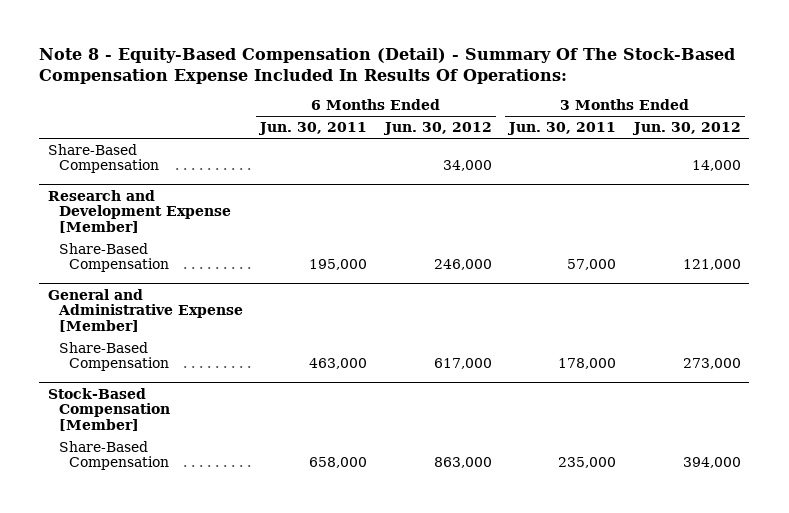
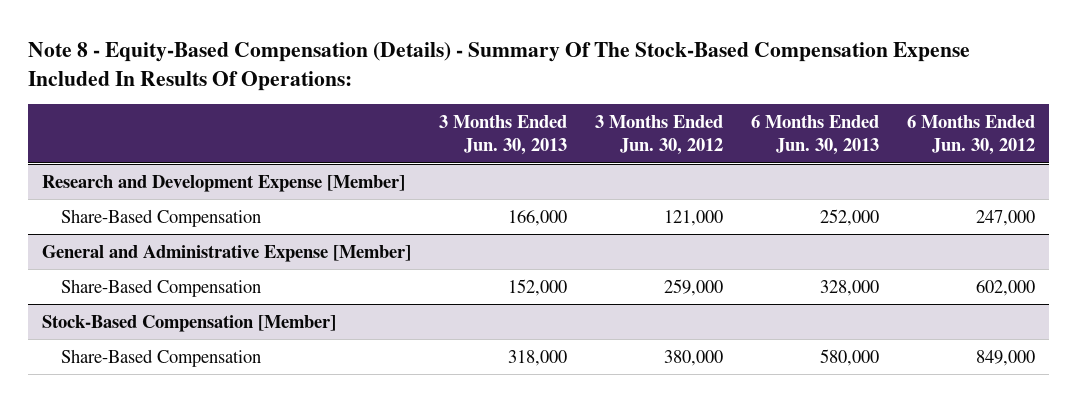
- Note 8 - Equity-Based Compensation (Detail) - Summary Of The Stock-Based Compensation Expense Included In Results Of Operations:
+ Note 8 - Equity-Based Compensation (Details) - Summary Of The Stock-Based Compensation Expense Included In Results Of Operations:
- | 6 Months Ended Jun. 30, 2011 | 6 Months Ended Jun. 30, 2012 | 3 Months Ended Jun. 30, 2011 | 3 Months Ended Jun. 30, 2012
+ | 3 Months Ended Jun. 30, 2013 | 3 Months Ended Jun. 30, 2012 | 6 Months Ended Jun. 30, 2013 | 6 Months Ended Jun. 30, 2012
- Share-Based Compensation | | 34,000 | | 14,000
@ Research and Development Expense [Member]
- Share-Based Compensation | 195,000 | 246,000 | 57,000 | 121,000
+ Share-Based Compensation | 166,000 | 121,000 | 252,000 | 247,000
@ General and Administrative Expense [Member]
- Share-Based Compensation | 463,000 | 617,000 | 178,000 | 273,000
+ Share-Based Compensation | 152,000 | 259,000 | 328,000 | 602,000
@ Stock-Based Compensation [Member]
- Share-Based Compensation | 658,000 | 863,000 | 235,000 | 394,000
+ Share-Based Compensation | 318,000 | 380,000 | 580,000 | 849,000

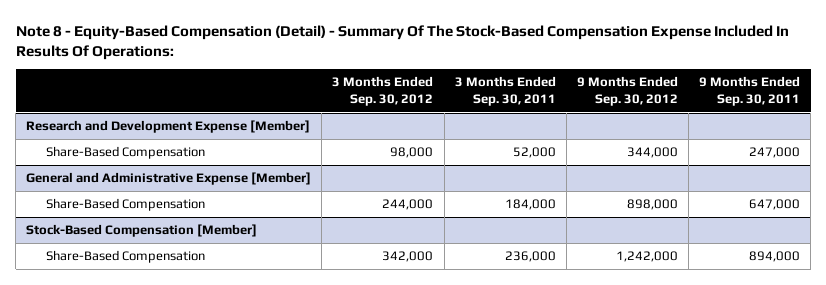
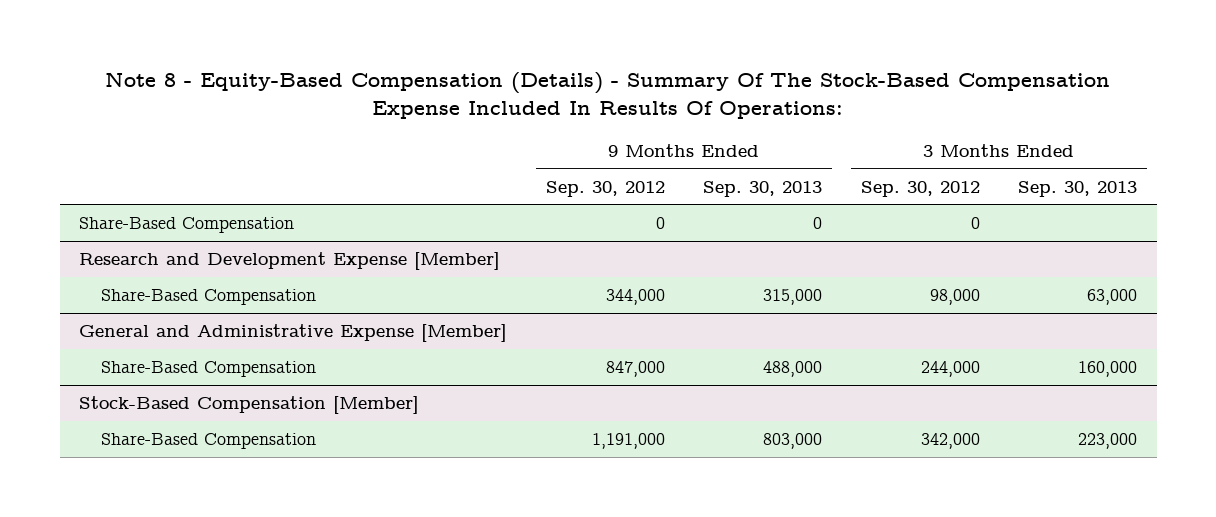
- Note 8 - Equity-Based Compensation (Detail) - Summary Of The Stock-Based Compensation Expense Included In Results Of Operations:
+ Note 8 - Equity-Based Compensation (Details) - Summary Of The Stock-Based Compensation Expense Included In Results Of Operations:
- | 3 Months Ended Sep. 30, 2012 | 3 Months Ended Sep. 30, 2011 | 9 Months Ended Sep. 30, 2012 | 9 Months Ended Sep. 30, 2011
+ | 9 Months Ended Sep. 30, 2012 | 9 Months Ended Sep. 30, 2013 | 3 Months Ended Sep. 30, 2012 | 3 Months Ended Sep. 30, 2013
+ Share-Based Compensation | 0 | 0 | 0 |
@ General and Administrative Expense [Member]
- Share-Based Compensation | 244,000 | 184,000 | 898,000 | 647,000
+ Share-Based Compensation | 847,000 | 488,000 | 244,000 | 160,000
@ Stock-Based Compensation [Member]
- Share-Based Compensation | 342,000 | 236,000 | 1,242,000 | 894,000
+ Share-Based Compensation | 1,191,000 | 803,000 | 342,000 | 223,000

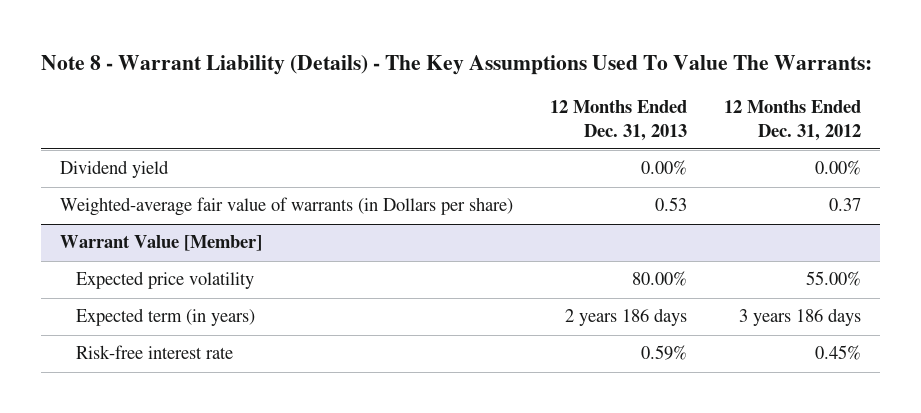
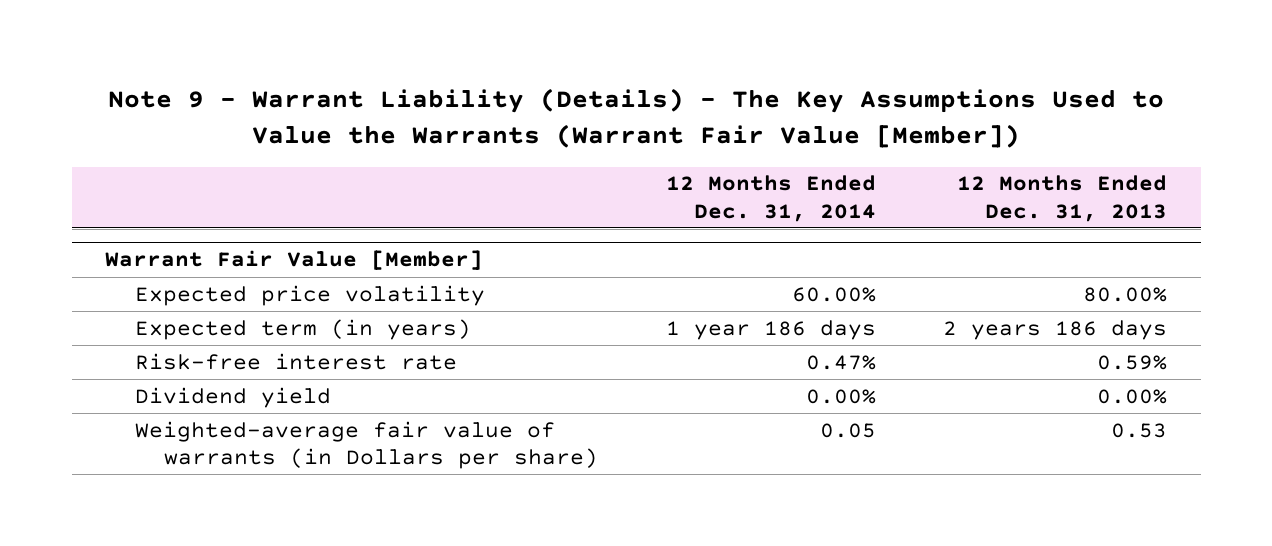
- Note 8 - Warrant Liability (Details) - The Key Assumptions Used To Value The Warrants:
+ Note 9 - Warrant Liability (Details) - The Key Assumptions Used to Value the Warrants (Warrant Fair Value [Member])
- | 12 Months Ended Dec. 31, 2013 | 12 Months Ended Dec. 31, 2012
+ | 12 Months Ended Dec. 31, 2014 | 12 Months Ended Dec. 31, 2013
- Dividend yield | 0.00% | 0.00%
- Weighted-average fair value of warrants (in Dollars per share) | 0.53 | 0.37
- Warrant Value [Member]
+ Warrant Fair Value [Member]
+ Dividend yield | 0.00% | 0.00%
+ Weighted-average fair value of warrants (in Dollars per share) | 0.05 | 0.53

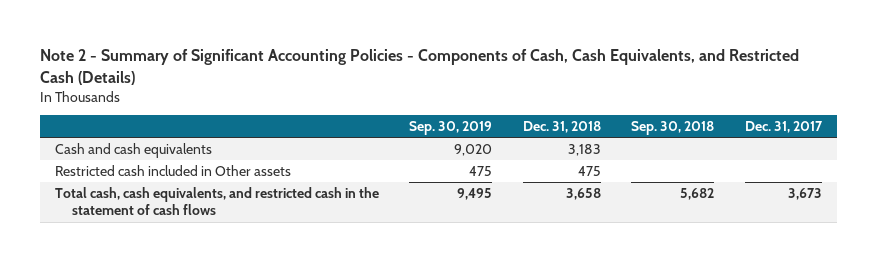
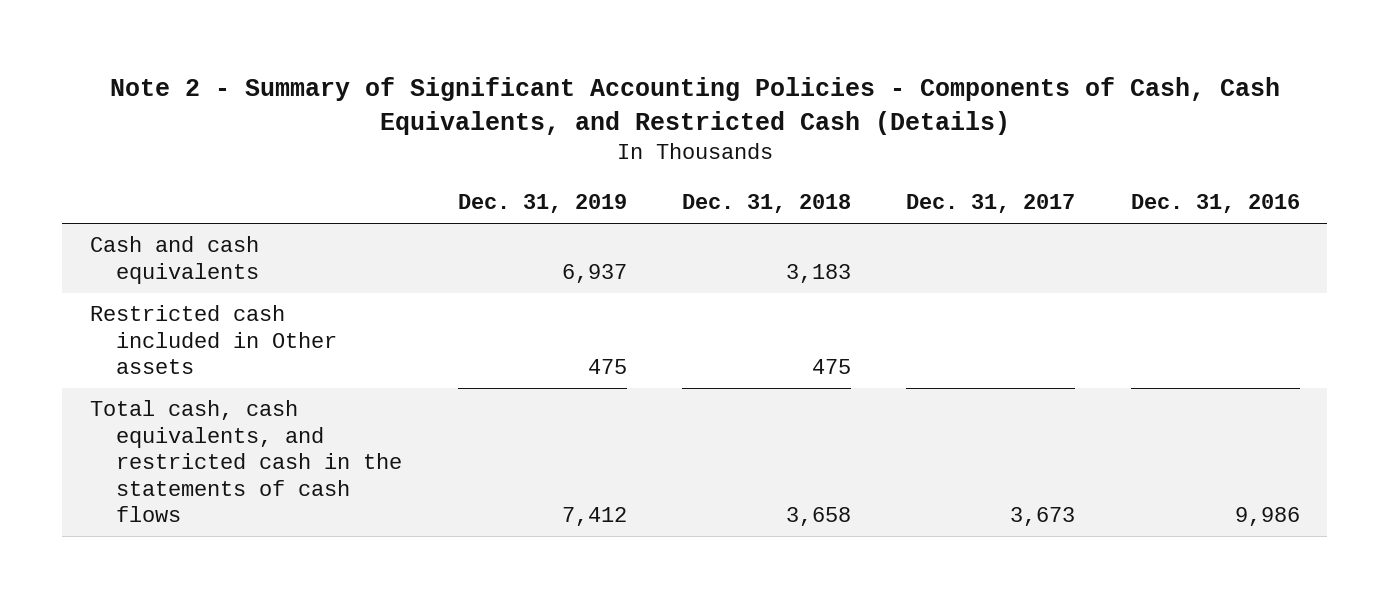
- | Sep. 30, 2019 | Dec. 31, 2018 | Sep. 30, 2018 | Dec. 31, 2017
+ | Dec. 31, 2019 | Dec. 31, 2018 | Dec. 31, 2017 | Dec. 31, 2016
- Total cash, cash equivalents, and restricted cash in the statement of cash flows | 9,495 | 3,658 | 5,682 | 3,673
+ Total cash, cash equivalents, and restricted cash in the statements of cash flows | 7,412 | 3,658 | 3,673 | 9,986

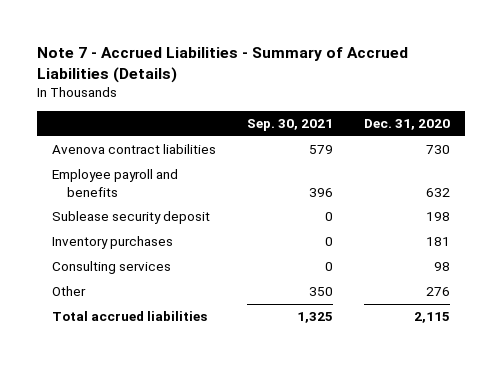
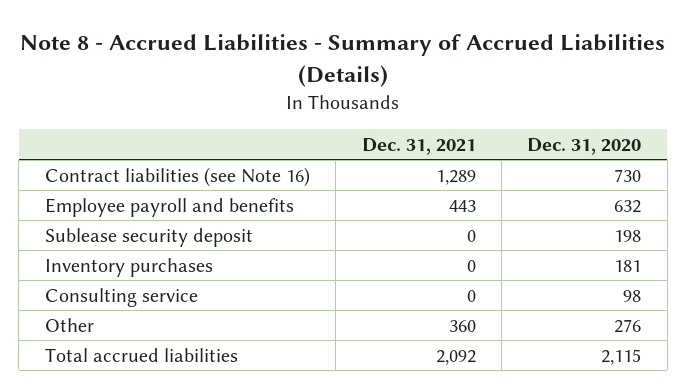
- Note 7 - Accrued Liabilities - Summary of Accrued Liabilities (Details)
+ Note 8 - Accrued Liabilities - Summary of Accrued Liabilities (Details)
- | Sep. 30, 2021 | Dec. 31, 2020
+ | Dec. 31, 2021 | Dec. 31, 2020
- Avenova contract liabilities | 579 | 730
+ Contract liabilities (see Note 16) | 1,289 | 730
- Consulting services | 0 | 98
+ Consulting service | 0 | 98

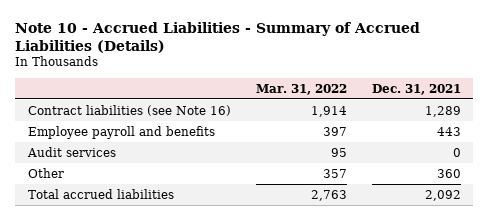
- Note 8 - Accrued Liabilities - Summary of Accrued Liabilities (Details)
+ Note 10 - Accrued Liabilities - Summary of Accrued Liabilities (Details)
- | Dec. 31, 2021 | Dec. 31, 2020
+ | Mar. 31, 2022 | Dec. 31, 2021
- Sublease security deposit | 0 | 198
- Inventory purchases | 0 | 181
- Consulting service | 0 | 98
+ Audit services | 95 | 0

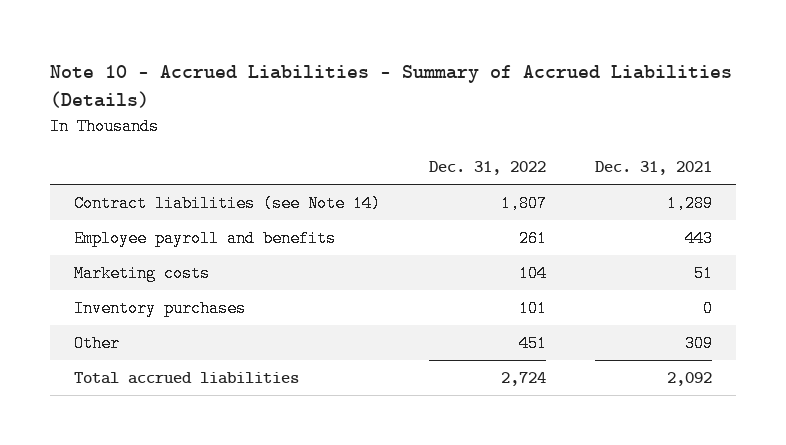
- | Mar. 31, 2022 | Dec. 31, 2021
+ | Dec. 31, 2022 | Dec. 31, 2021
- Contract liabilities (see Note 16) | 1,914 | 1,289
+ Contract liabilities (see Note 14) | 1,807 | 1,289
- Audit services | 95 | 0
- Other | 357 | 360
+ Marketing costs | 104 | 51
+ Inventory purchases | 101 | 0
+ Other | 451 | 309

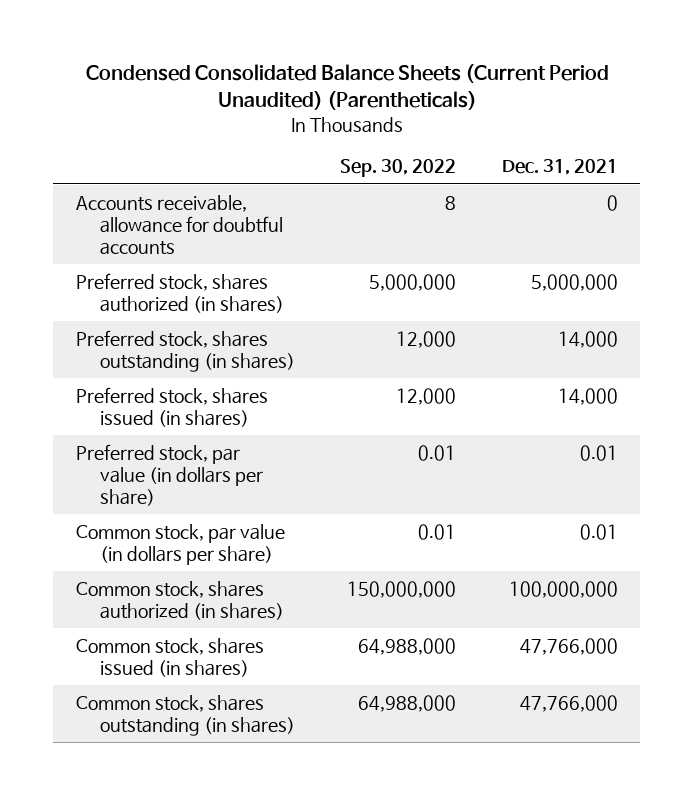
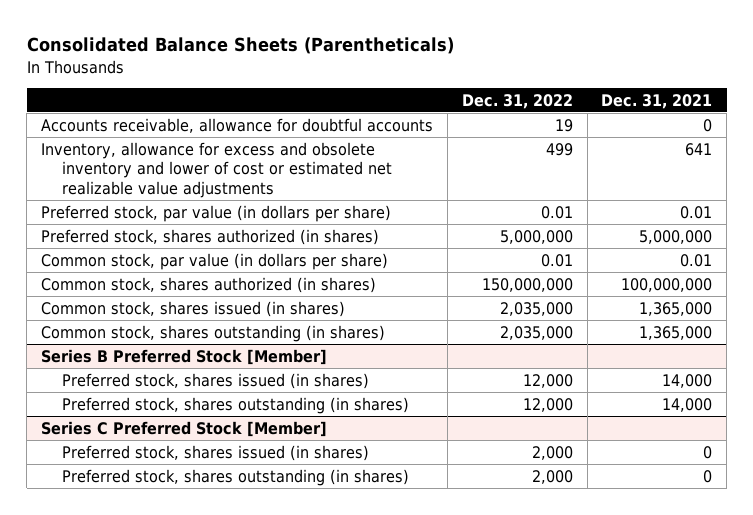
- Condensed Consolidated Balance Sheets (Current Period Unaudited) (Parentheticals)
+ Consolidated Balance Sheets (Parentheticals)
- | Sep. 30, 2022 | Dec. 31, 2021
+ | Dec. 31, 2022 | Dec. 31, 2021
- Preferred stock, shares outstanding (in shares) | 12,000 | 14,000
- Preferred stock, shares issued (in shares) | 12,000 | 14,000
+ Inventory, allowance for excess and obsolete inventory and lower of cost or estimated net realizable value adjustments | 499 | 641
moved down: Preferred stock, shares authorized (in shares) | 5,000,000 | 5,000,000
- Common stock, shares issued (in shares) | 64,988,000 | 47,766,000
- Common stock, shares outstanding (in shares) | 64,988,000 | 47,766,000
+ Common stock, shares issued (in shares) | 2,035,000 | 1,365,000
+ Common stock, shares outstanding (in shares) | 2,035,000 | 1,365,000
+ Series B Preferred Stock [Member]
+ Preferred stock, shares issued (in shares) | 12,000 | 14,000
+ Preferred stock, shares outstanding (in shares) | 12,000 | 14,000
+ Series C Preferred Stock [Member]
+ Preferred stock, shares issued (in shares) | 2,000 | 0
+ Preferred stock, shares outstanding (in shares) | 2,000 | 0

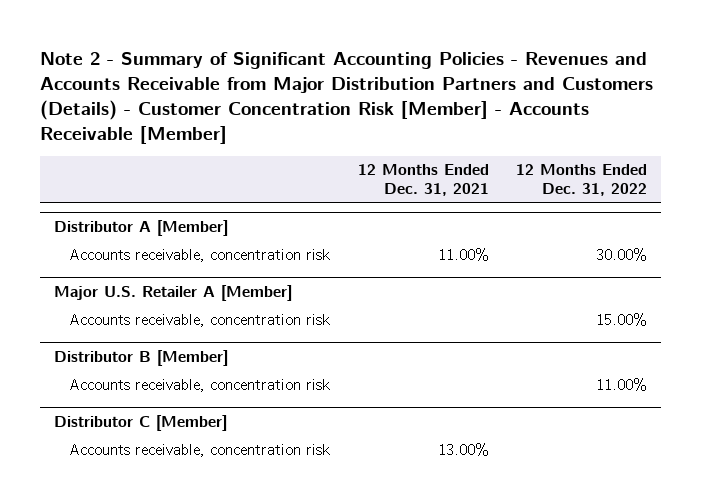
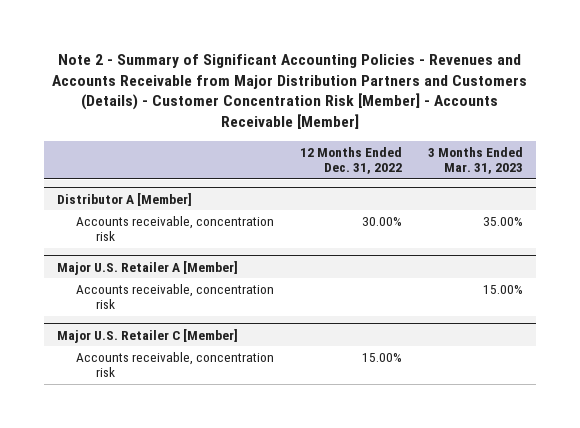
- | 12 Months Ended Dec. 31, 2021 | 12 Months Ended Dec. 31, 2022
+ | 12 Months Ended Dec. 31, 2022 | 3 Months Ended Mar. 31, 2023
@ Major U.S. Retailer A [Member]
- Accounts receivable, concentration risk | | 15.00%
- Distributor B [Member]
- Accounts receivable, concentration risk | | 11.00%
- Distributor C [Member]
+ Major U.S. Retailer C [Member]
+ Accounts receivable, concentration risk | 15.00% |

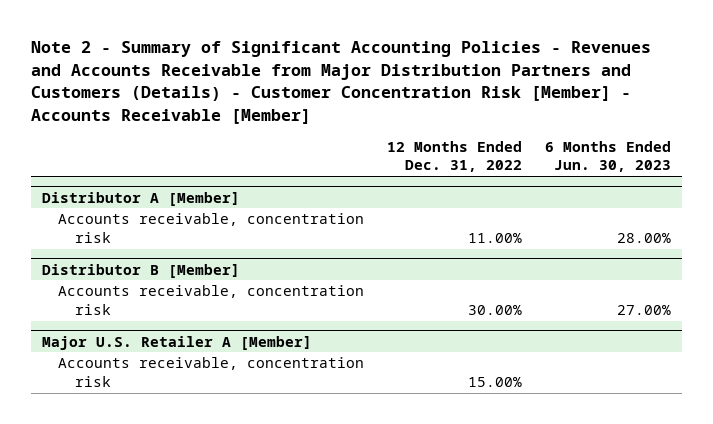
- | 12 Months Ended Dec. 31, 2022 | 3 Months Ended Mar. 31, 2023
+ | 12 Months Ended Dec. 31, 2022 | 6 Months Ended Jun. 30, 2023
@ Distributor A [Member]
+ Accounts receivable, concentration risk | 11.00% | 28.00%
+ Distributor B [Member]
@ Major U.S. Retailer A [Member]
- Accounts receivable, concentration risk | | 15.00%
- Major U.S. Retailer C [Member]

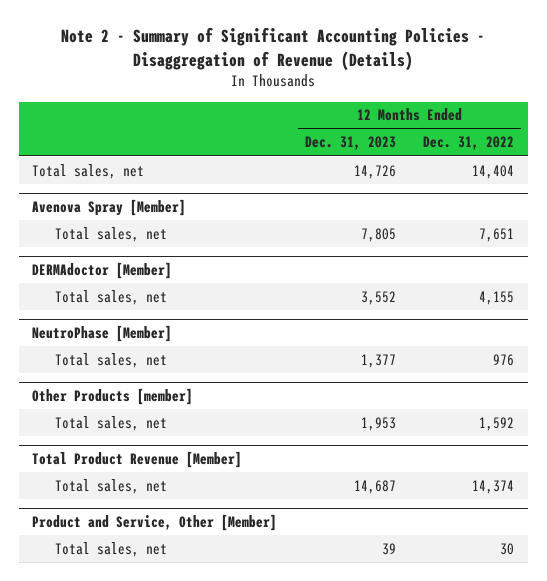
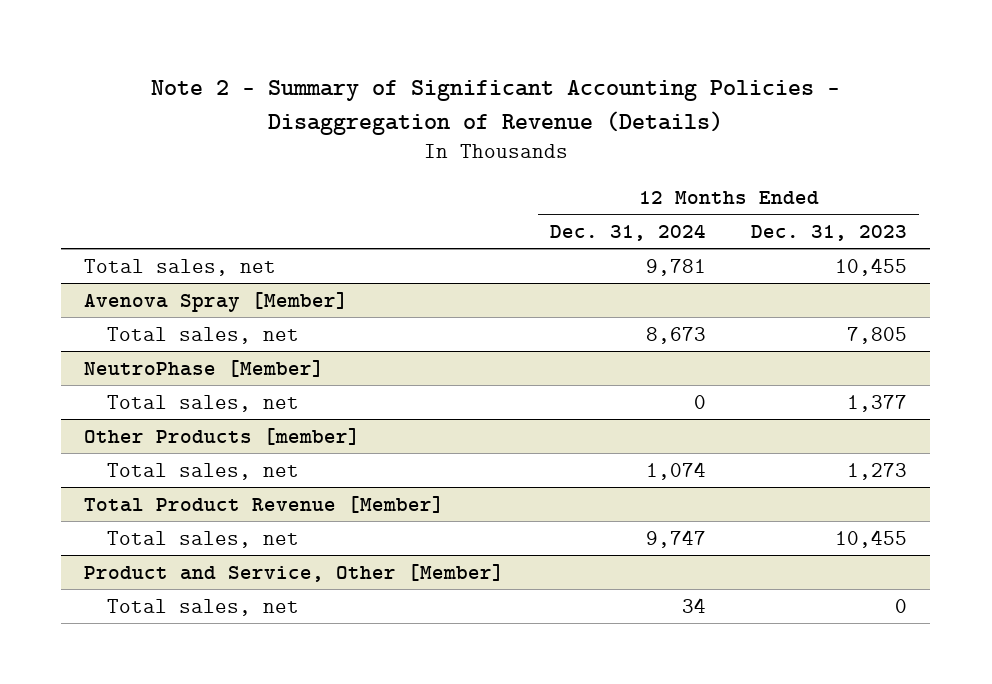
- | 12 Months Ended Dec. 31, 2023 | 12 Months Ended Dec. 31, 2022
+ | 12 Months Ended Dec. 31, 2024 | 12 Months Ended Dec. 31, 2023
- Total sales, net | 14,726 | 14,404
+ Total sales, net | 9,781 | 10,455
- DERMAdoctor [Member]
- Total sales, net | 3,552 | 4,155
@ Other Products [member]
- Total sales, net | 1,953 | 1,592
+ Total sales, net | 1,074 | 1,273
@ Total Product Revenue [Member]
- Total sales, net | 14,687 | 14,374
+ Total sales, net | 9,747 | 10,455
@ Product and Service, Other [Member]
- Total sales, net | 39 | 30
+ Total sales, net | 34 | 0

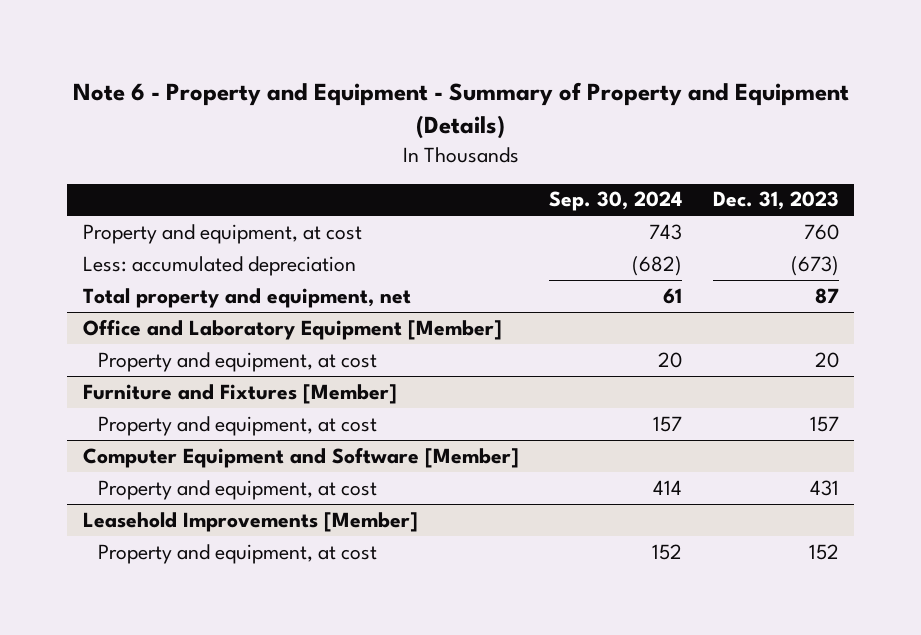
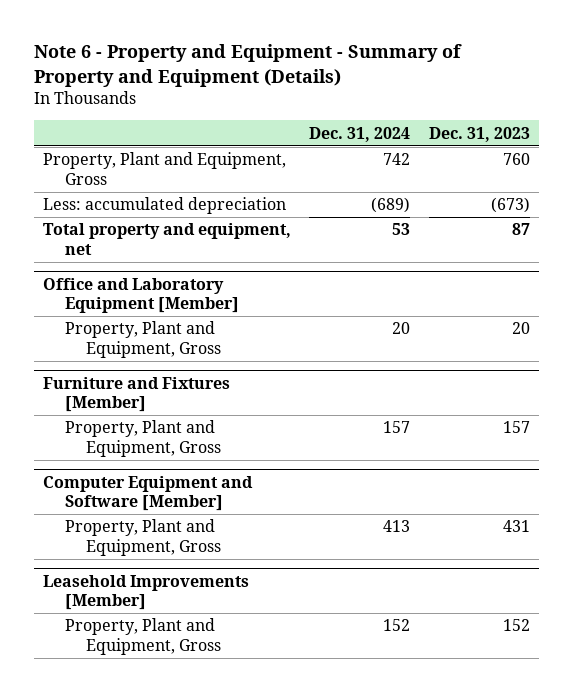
- | Sep. 30, 2024 | Dec. 31, 2023
+ | Dec. 31, 2024 | Dec. 31, 2023
- Property and equipment, at cost | 743 | 760
+ Property, Plant and Equipment, Gross | 742 | 760
@ Office and Laboratory Equipment [Member]
- Property and equipment, at cost | 20 | 20
+ Property, Plant and Equipment, Gross | 20 | 20
@ Furniture and Fixtures [Member]
- Property and equipment, at cost | 157 | 157
+ Property, Plant and Equipment, Gross | 157 | 157
@ Computer Equipment and Software [Member]
- Property and equipment, at cost | 414 | 431
+ Property, Plant and Equipment, Gross | 413 | 431
@ Leasehold Improvements [Member]
- Property and equipment, at cost | 152 | 152
+ Property, Plant and Equipment, Gross | 152 | 152

